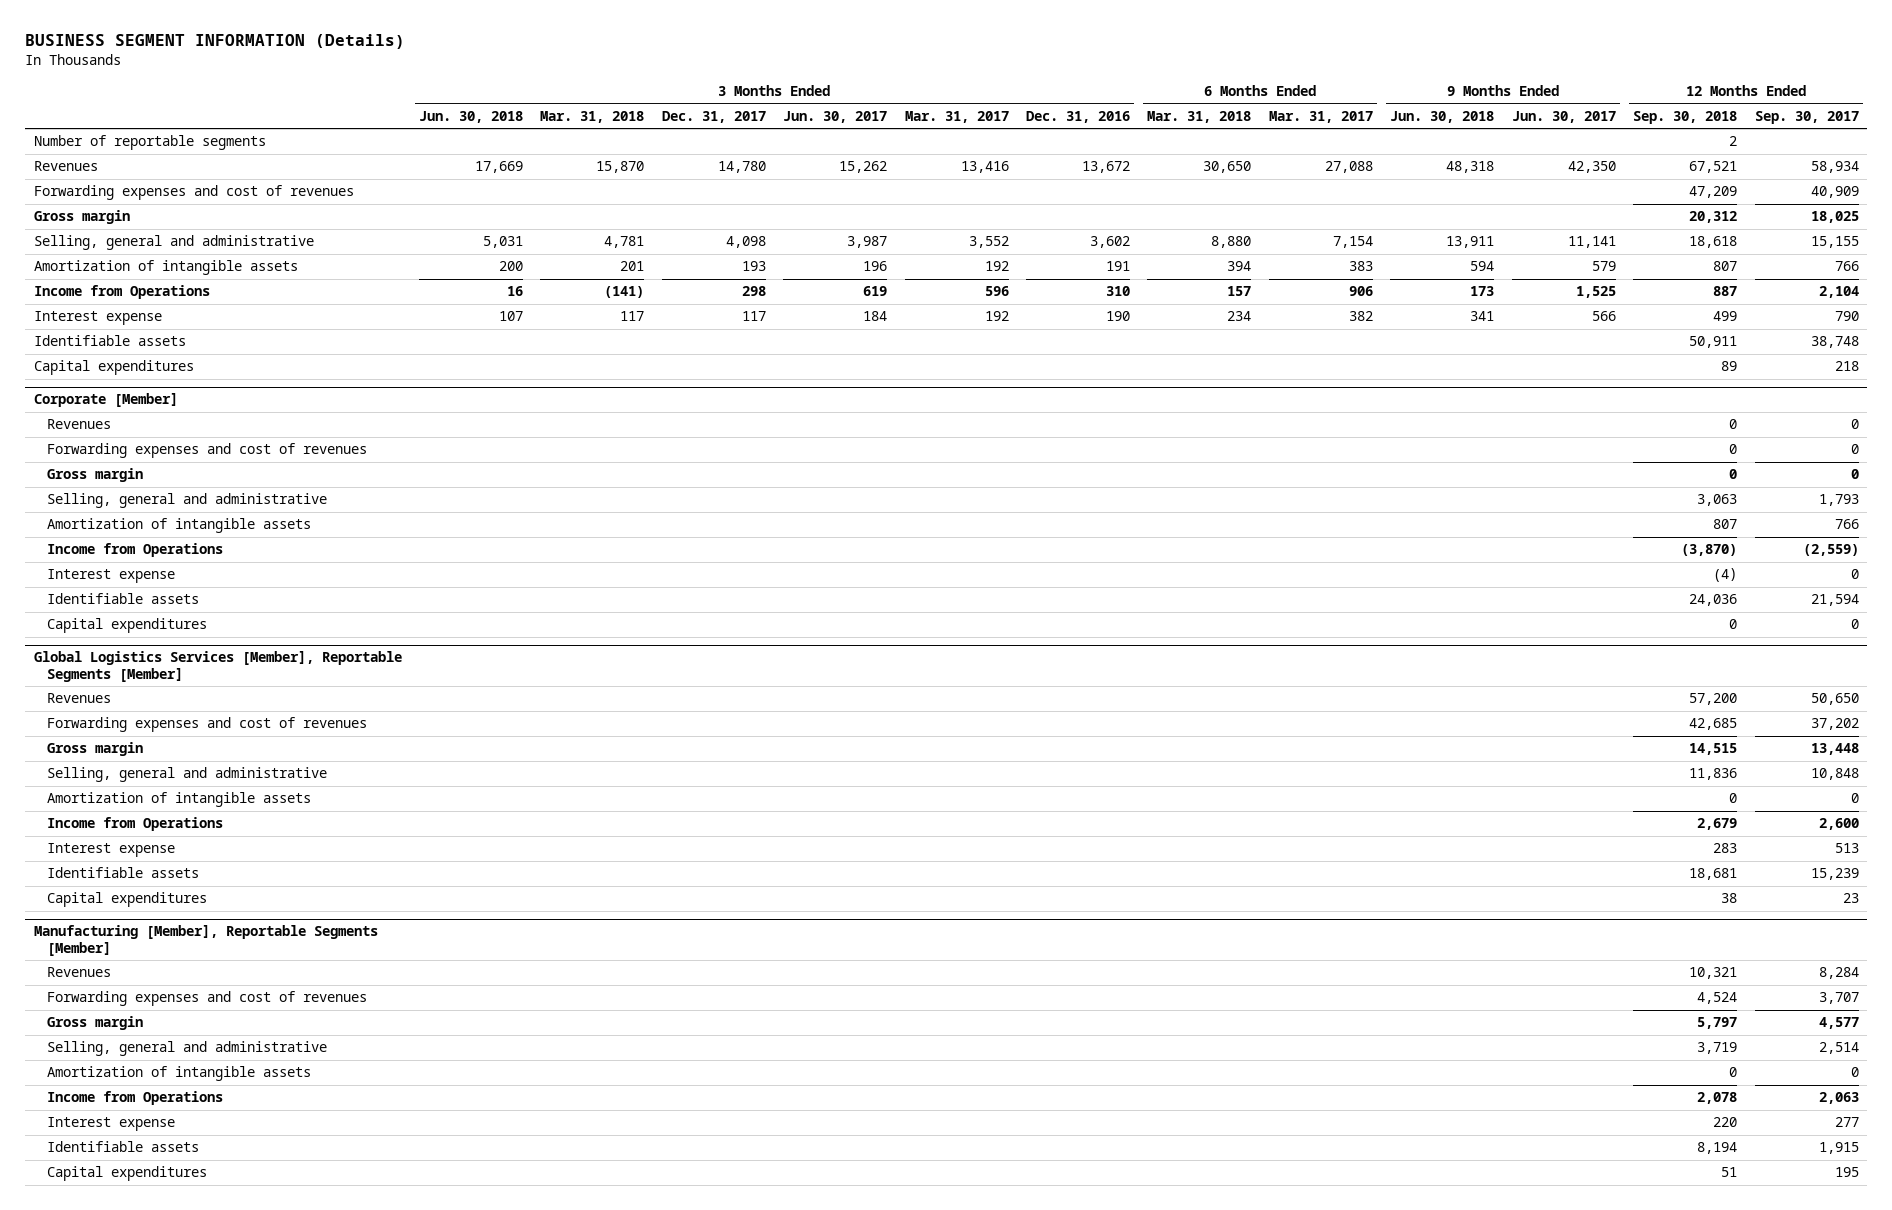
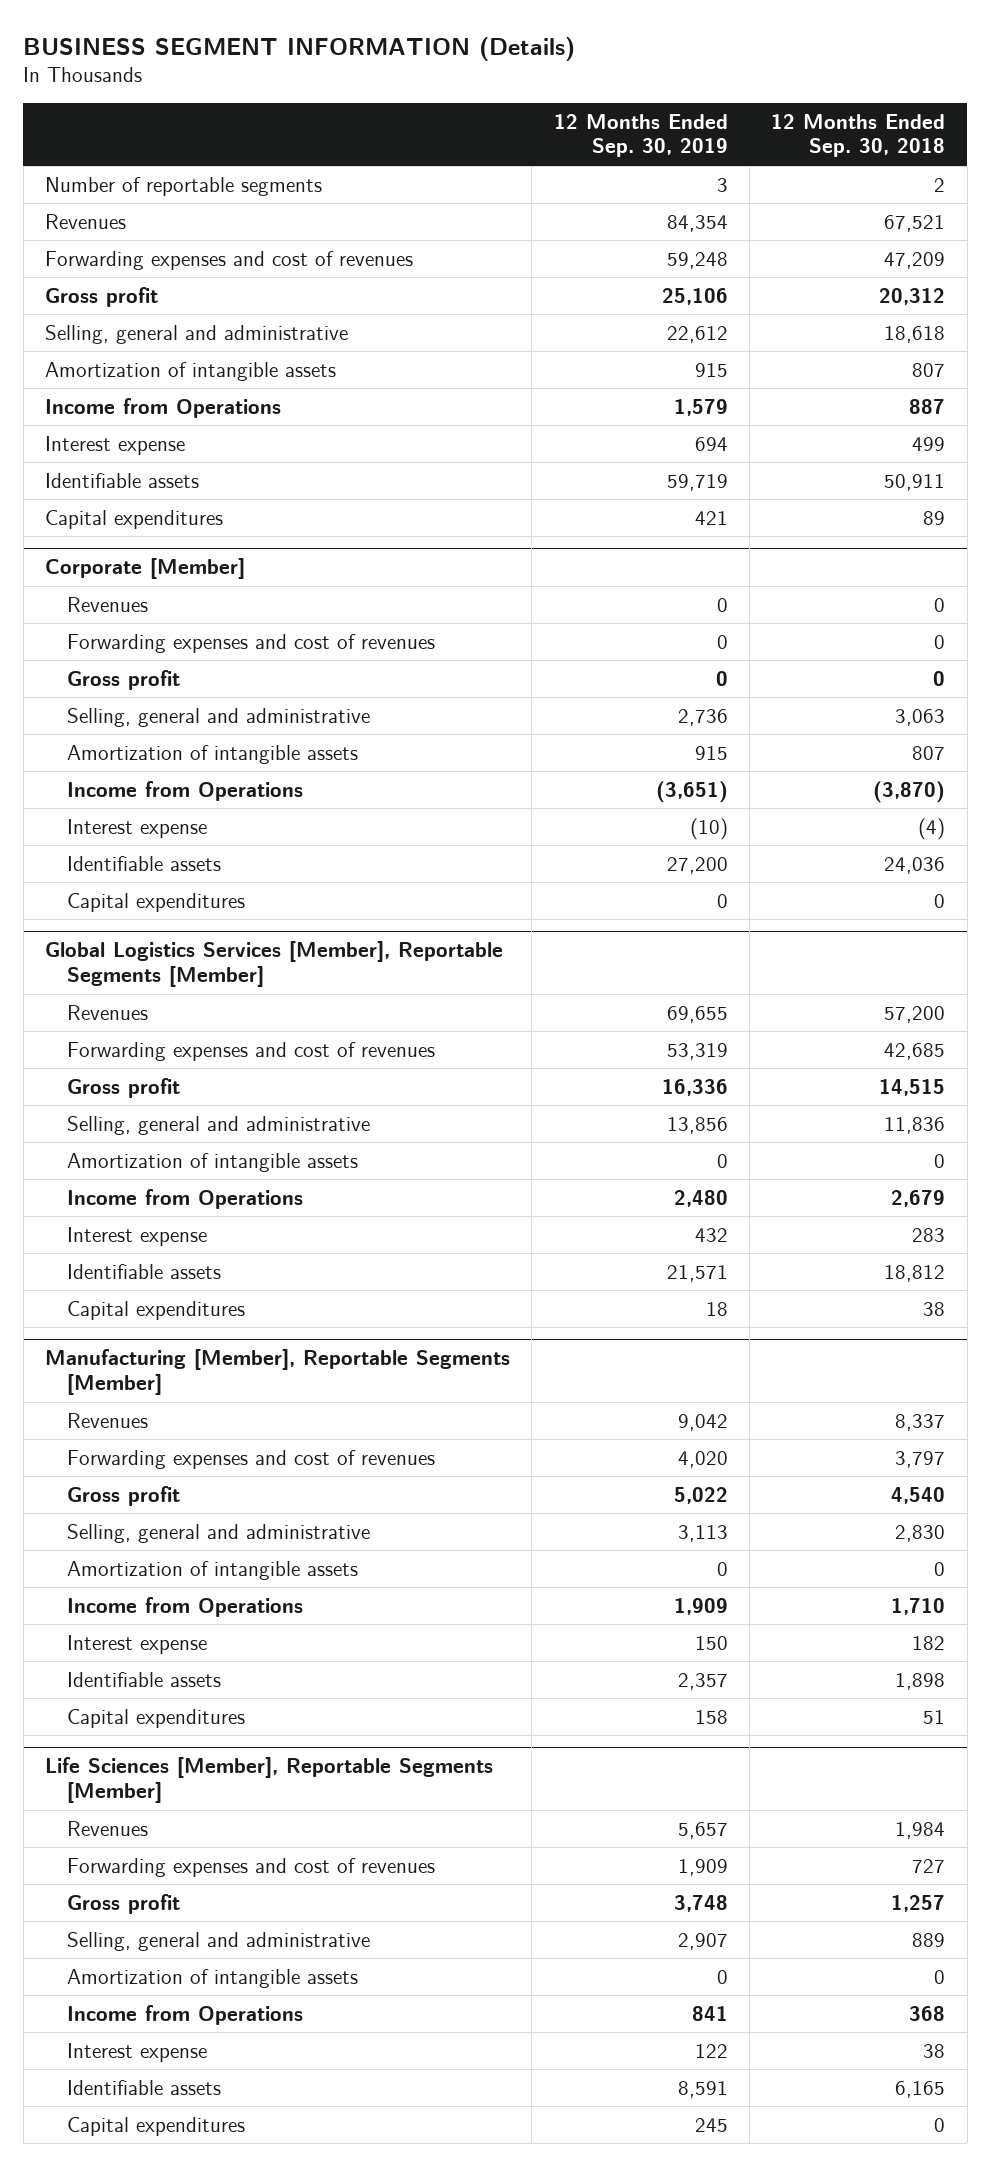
- | 3 Months Ended Jun. 30, 2018 | 3 Months Ended Mar. 31, 2018 | 3 Months Ended Dec. 31, 2017 | 3 Months Ended Jun. 30, 2017 | 3 Months Ended Mar. 31, 2017 | 3 Months Ended Dec. 31, 2016 | 6 Months Ended Mar. 31, 2018 | 6 Months Ended Mar. 31, 2017 | 9 Months Ended Jun. 30, 2018 | 9 Months Ended Jun. 30, 2017 | 12 Months Ended Sep. 30, 2018 | 12 Months Ended Sep. 30, 2017
+ | 12 Months Ended Sep. 30, 2019 | 12 Months Ended Sep. 30, 2018
- Gross margin | | | | | | | | | | | 20,312 | 18,025
+ Gross profit | 25,106 | 20,312
@ Corporate [Member]
- Gross margin | | | | | | | | | | | 0 | 0
+ Gross profit | 0 | 0
@ Global Logistics Services [Member], Reportable Segments [Member]
- Gross margin | | | | | | | | | | | 14,515 | 13,448
+ Gross profit | 16,336 | 14,515
- Identifiable assets | | | | | | | | | | | 18,681 | 15,239
+ Identifiable assets | 21,571 | 18,812
@ Manufacturing [Member], Reportable Segments [Member]
- Revenues | | | | | | | | | | | 10,321 | 8,284
- Forwarding expenses and cost of revenues | | | | | | | | | | | 4,524 | 3,707
- Gross margin | | | | | | | | | | | 5,797 | 4,577
- Selling, general and administrative | | | | | | | | | | | 3,719 | 2,514
+ Revenues | 9,042 | 8,337
+ Forwarding expenses and cost of revenues | 4,020 | 3,797
+ Gross profit | 5,022 | 4,540
+ Selling, general and administrative | 3,113 | 2,830
- Income from Operations | | | | | | | | | | | 2,078 | 2,063
- Interest expense | | | | | | | | | | | 220 | 277
- Identifiable assets | | | | | | | | | | | 8,194 | 1,915
+ Income from Operations | 1,909 | 1,710
+ Interest expense | 150 | 182
+ Identifiable assets | 2,357 | 1,898
+ Life Sciences [Member], Reportable Segments [Member]
+ Revenues | 5,657 | 1,984
+ Forwarding expenses and cost of revenues | 1,909 | 727
+ Gross profit | 3,748 | 1,257
+ Selling, general and administrative | 2,907 | 889
+ Amortization of intangible assets | 0 | 0
+ Income from Operations | 841 | 368
+ Interest expense | 122 | 38
+ Identifiable assets | 8,591 | 6,165
+ Capital expenditures | 245 | 0

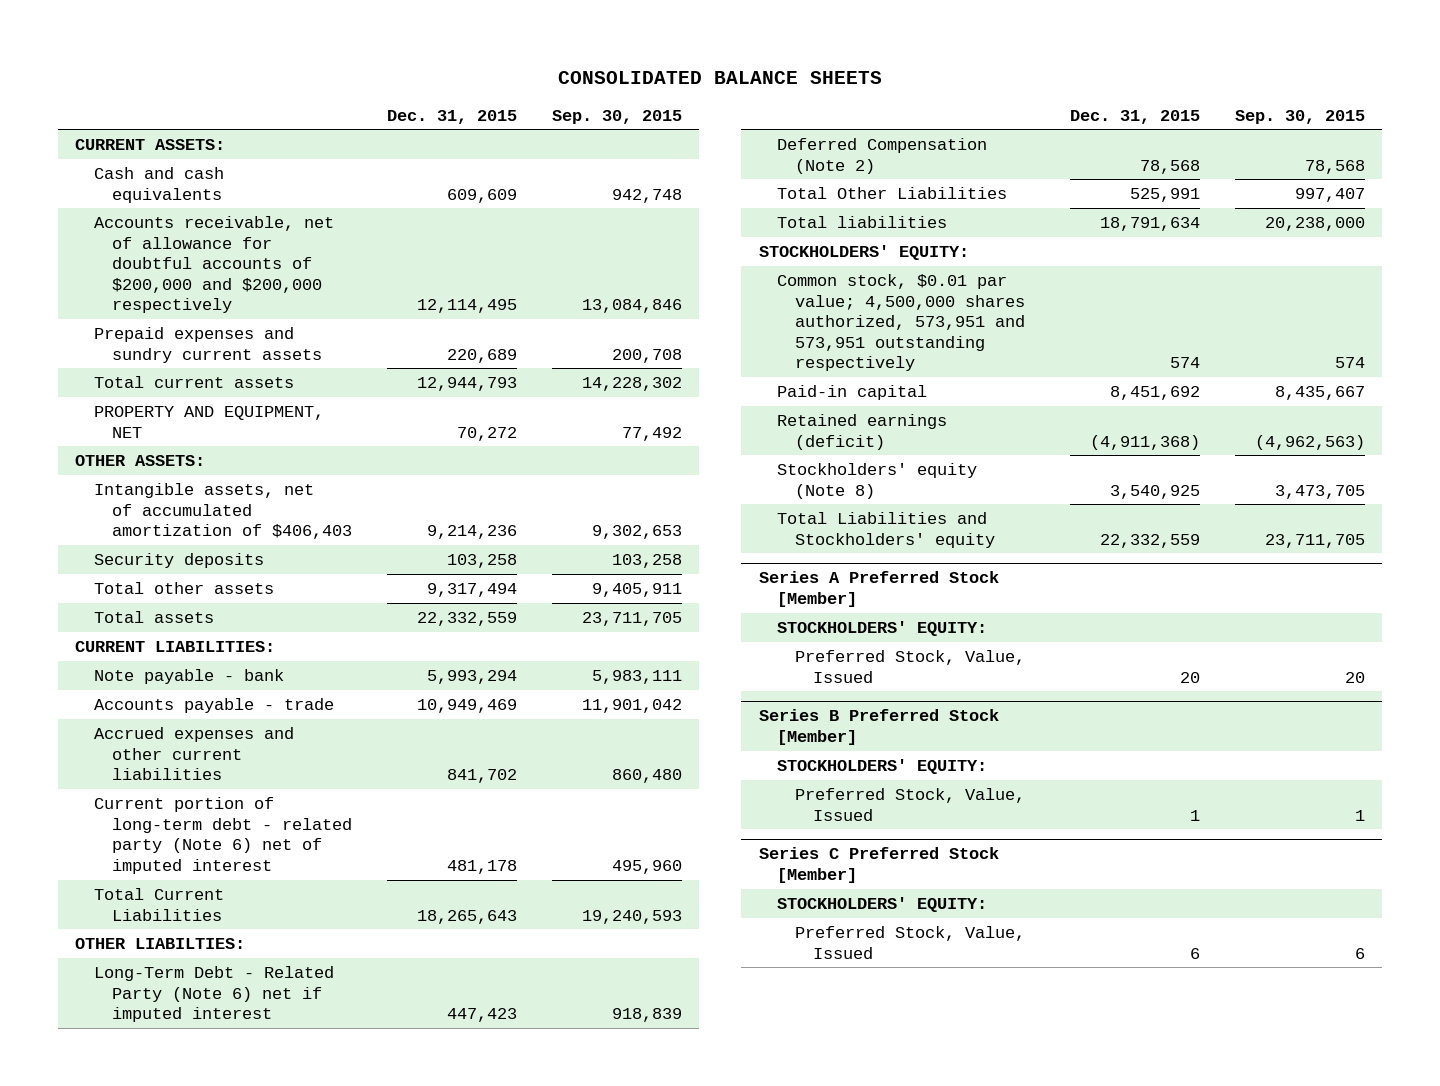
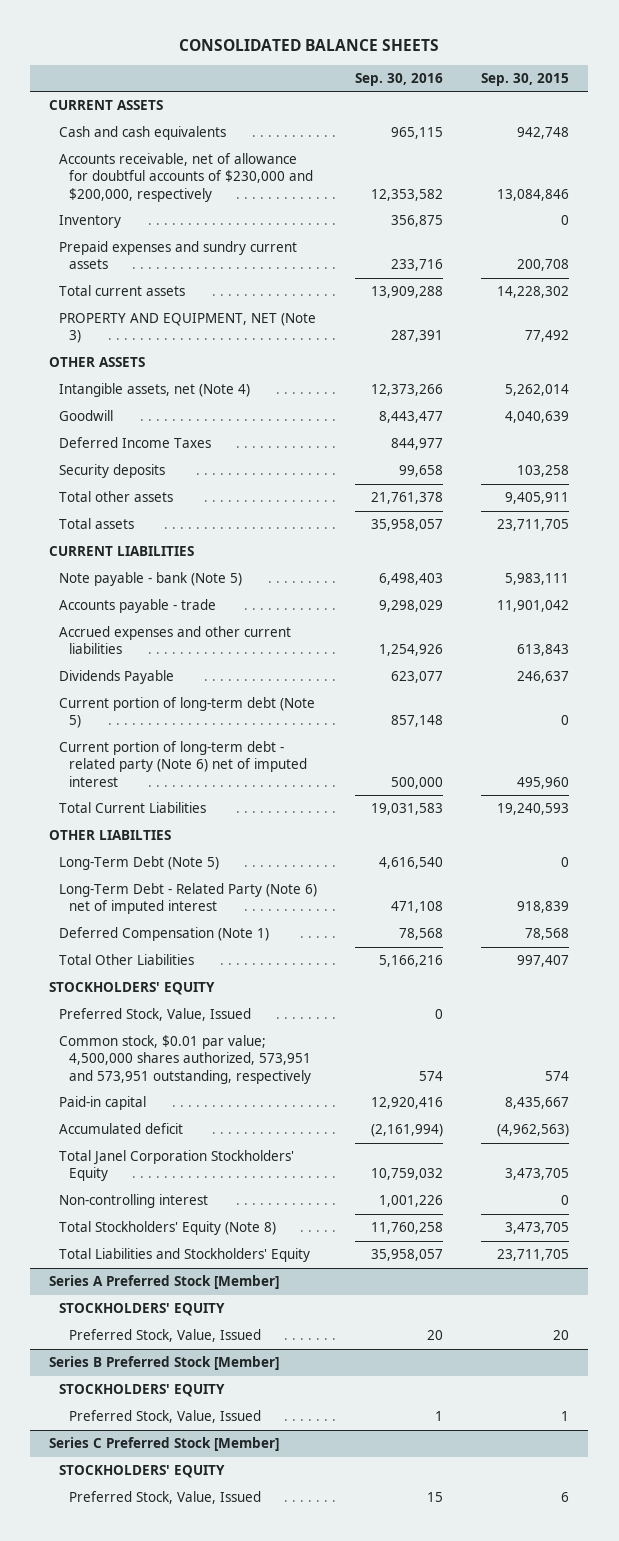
- | Dec. 31, 2015 | Sep. 30, 2015
+ | Sep. 30, 2016 | Sep. 30, 2015
- CURRENT ASSETS:
+ CURRENT ASSETS
- Accounts receivable, net of allowance for doubtful accounts of $200,000 and $200,000 respectively | 12,114,495 | 13,084,846
+ Accounts receivable, net of allowance for doubtful accounts of $230,000 and $200,000, respectively | 12,353,582 | 13,084,846
+ Inventory | 356,875 | 0
- PROPERTY AND EQUIPMENT, NET | 70,272 | 77,492
- OTHER ASSETS:
- Intangible assets, net of accumulated amortization of $406,403 | 9,214,236 | 9,302,653
+ PROPERTY AND EQUIPMENT, NET (Note 3) | 287,391 | 77,492
+ OTHER ASSETS
+ Intangible assets, net (Note 4) | 12,373,266 | 5,262,014
+ Goodwill | 8,443,477 | 4,040,639
+ Deferred Income Taxes | 844,977 |
- CURRENT LIABILITIES:
- Note payable - bank | 5,993,294 | 5,983,111
+ CURRENT LIABILITIES
+ Note payable - bank (Note 5) | 6,498,403 | 5,983,111
- Accrued expenses and other current liabilities | 841,702 | 860,480
+ Accrued expenses and other current liabilities | 1,254,926 | 613,843
+ Dividends Payable | 623,077 | 246,637
+ Current portion of long-term debt (Note 5) | 857,148 | 0
- OTHER LIABILTIES:
- Long-Term Debt - Related Party (Note 6) net if imputed interest | 447,423 | 918,839
- Deferred Compensation (Note 2) | 78,568 | 78,568
+ OTHER LIABILTIES
+ Long-Term Debt (Note 5) | 4,616,540 | 0
+ Long-Term Debt - Related Party (Note 6) net of imputed interest | 471,108 | 918,839
+ Deferred Compensation (Note 1) | 78,568 | 78,568
- Total liabilities | 18,791,634 | 20,238,000
- STOCKHOLDERS' EQUITY:
- Common stock, $0.01 par value; 4,500,000 shares authorized, 573,951 and 573,951 outstanding respectively | 574 | 574
+ STOCKHOLDERS' EQUITY
+ Preferred Stock, Value, Issued | 0 |
+ Common stock, $0.01 par value; 4,500,000 shares authorized, 573,951 and 573,951 outstanding, respectively | 574 | 574
- Retained earnings (deficit) | (4,911,368) | (4,962,563)
- Stockholders' equity (Note 8) | 3,540,925 | 3,473,705
- Total Liabilities and Stockholders' equity | 22,332,559 | 23,711,705
+ Accumulated deficit | (2,161,994) | (4,962,563)
+ Total Janel Corporation Stockholders' Equity | 10,759,032 | 3,473,705
+ Non-controlling interest | 1,001,226 | 0
+ Total Stockholders' Equity (Note 8) | 11,760,258 | 3,473,705
+ Total Liabilities and Stockholders' Equity | 35,958,057 | 23,711,705
@ Series A Preferred Stock [Member]
- STOCKHOLDERS' EQUITY:
+ STOCKHOLDERS' EQUITY
@ Series B Preferred Stock [Member]
- STOCKHOLDERS' EQUITY:
+ STOCKHOLDERS' EQUITY
@ Series C Preferred Stock [Member]
- STOCKHOLDERS' EQUITY:
+ STOCKHOLDERS' EQUITY

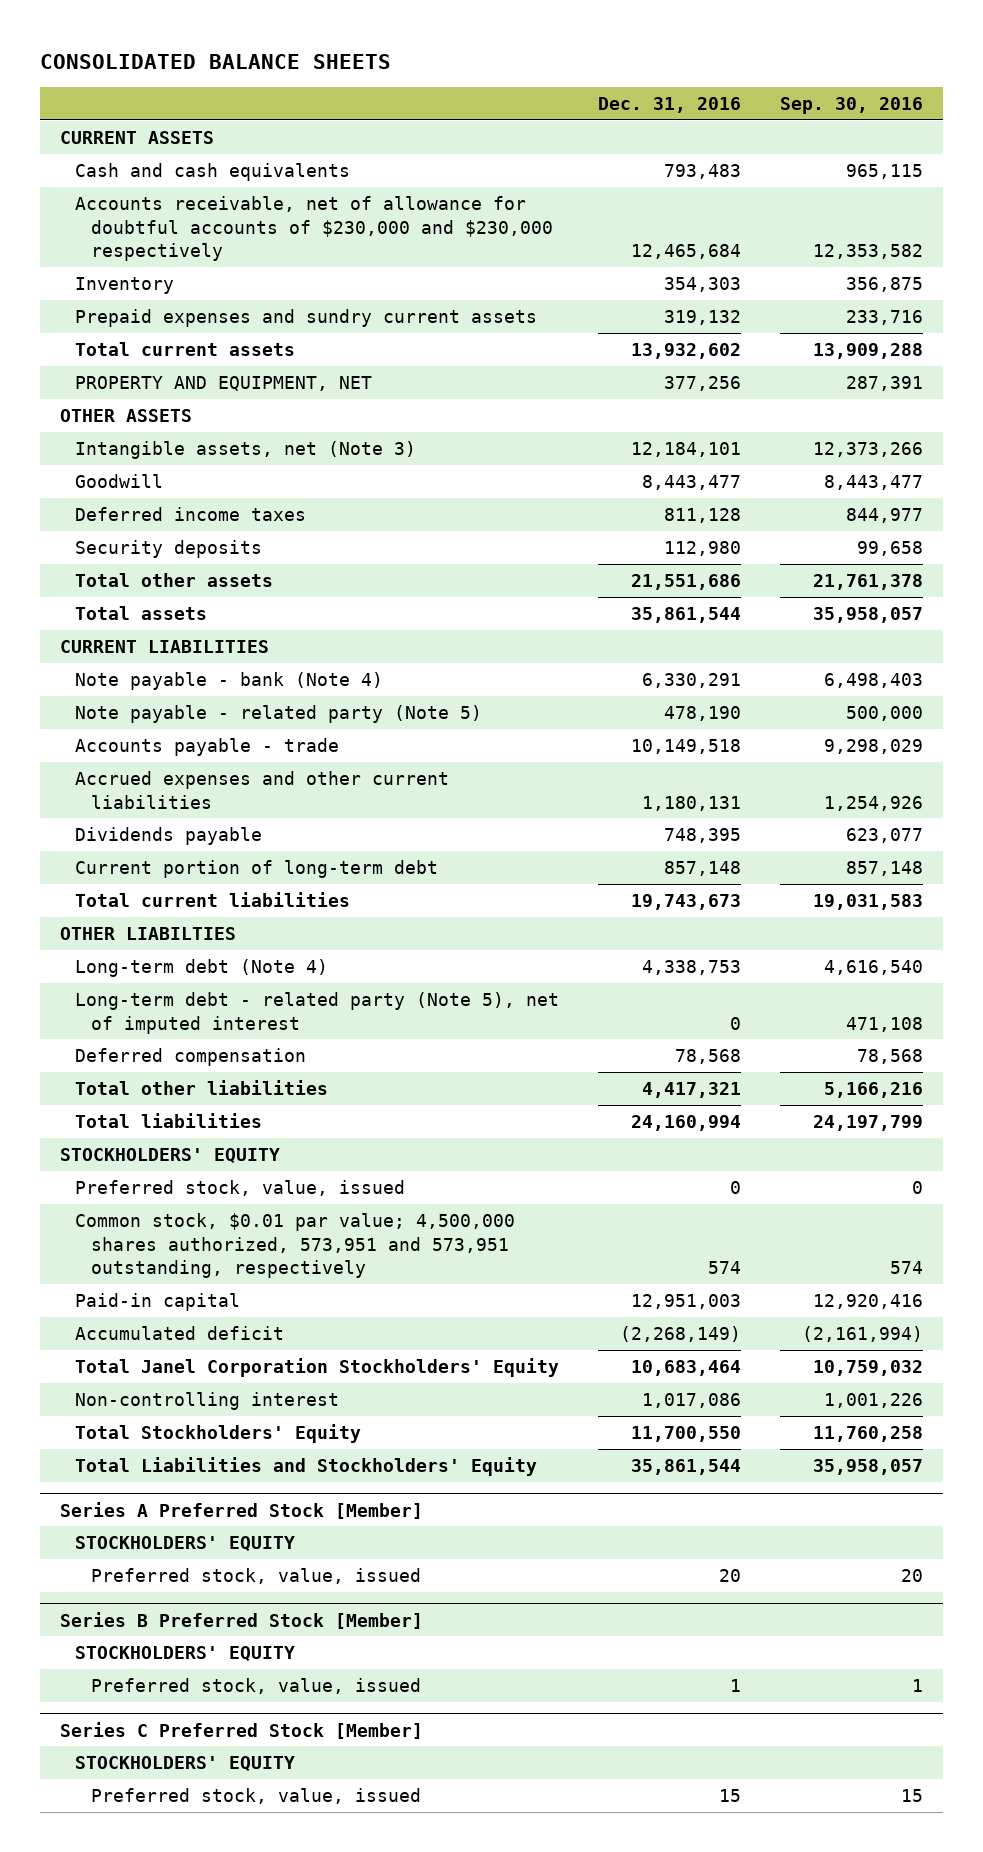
- | Sep. 30, 2016 | Sep. 30, 2015
+ | Dec. 31, 2016 | Sep. 30, 2016
- Accounts receivable, net of allowance for doubtful accounts of $230,000 and $200,000, respectively | 12,353,582 | 13,084,846
+ Accounts receivable, net of allowance for doubtful accounts of $230,000 and $230,000 respectively | 12,465,684 | 12,353,582
- PROPERTY AND EQUIPMENT, NET (Note 3) | 287,391 | 77,492
+ PROPERTY AND EQUIPMENT, NET | 377,256 | 287,391
- Intangible assets, net (Note 4) | 12,373,266 | 5,262,014
+ Intangible assets, net (Note 3) | 12,184,101 | 12,373,266
- Deferred Income Taxes | 844,977 |
+ Deferred income taxes | 811,128 | 844,977
- Note payable - bank (Note 5) | 6,498,403 | 5,983,111
+ Note payable - bank (Note 4) | 6,330,291 | 6,498,403
+ Note payable - related party (Note 5) | 478,190 | 500,000
- Dividends Payable | 623,077 | 246,637
- Current portion of long-term debt (Note 5) | 857,148 | 0
- Current portion of long-term debt - related party (Note 6) net of imputed interest | 500,000 | 495,960
- Total Current Liabilities | 19,031,583 | 19,240,593
+ Dividends payable | 748,395 | 623,077
+ Current portion of long-term debt | 857,148 | 857,148
+ Total current liabilities | 19,743,673 | 19,031,583
- Long-Term Debt (Note 5) | 4,616,540 | 0
- Long-Term Debt - Related Party (Note 6) net of imputed interest | 471,108 | 918,839
- Deferred Compensation (Note 1) | 78,568 | 78,568
- Total Other Liabilities | 5,166,216 | 997,407
+ Long-term debt (Note 4) | 4,338,753 | 4,616,540
+ Long-term debt - related party (Note 5), net of imputed interest | 0 | 471,108
+ Deferred compensation | 78,568 | 78,568
+ Total other liabilities | 4,417,321 | 5,166,216
+ Total liabilities | 24,160,994 | 24,197,799
- Preferred Stock, Value, Issued | 0 |
+ Preferred stock, value, issued | 0 | 0
- Total Stockholders' Equity (Note 8) | 11,760,258 | 3,473,705
+ Total Stockholders' Equity | 11,700,550 | 11,760,258
@ Series A Preferred Stock [Member]
- Preferred Stock, Value, Issued | 20 | 20
+ Preferred stock, value, issued | 20 | 20
@ Series B Preferred Stock [Member]
- Preferred Stock, Value, Issued | 1 | 1
+ Preferred stock, value, issued | 1 | 1
@ Series C Preferred Stock [Member]
- Preferred Stock, Value, Issued | 15 | 6
+ Preferred stock, value, issued | 15 | 15

